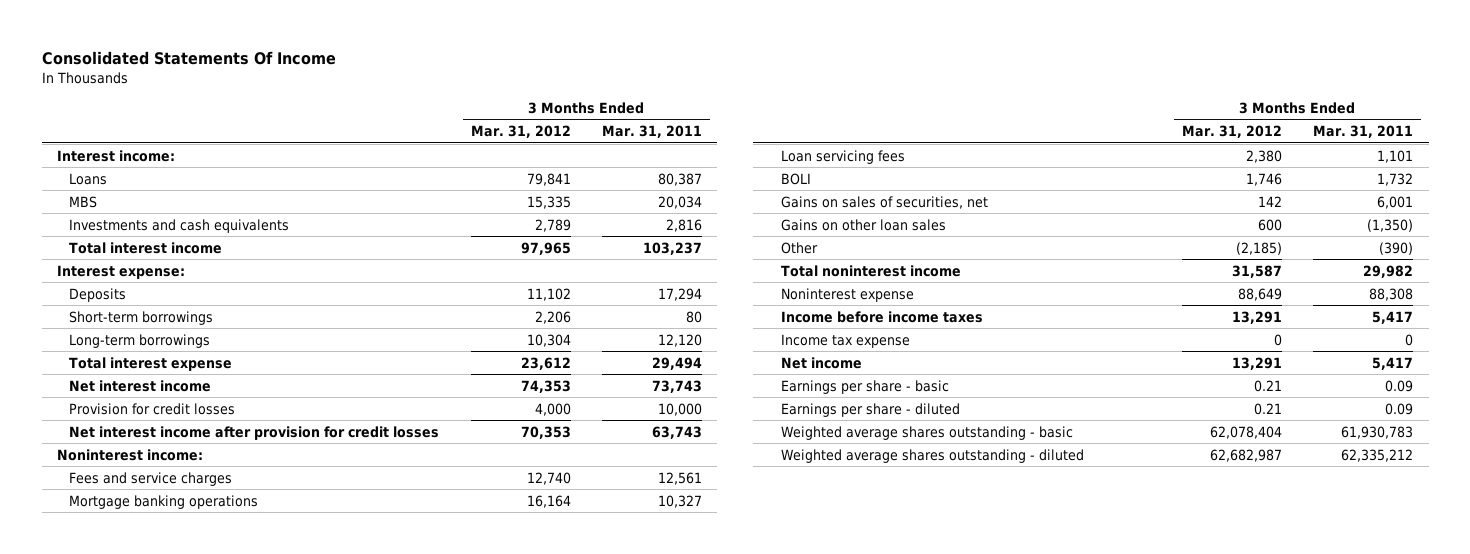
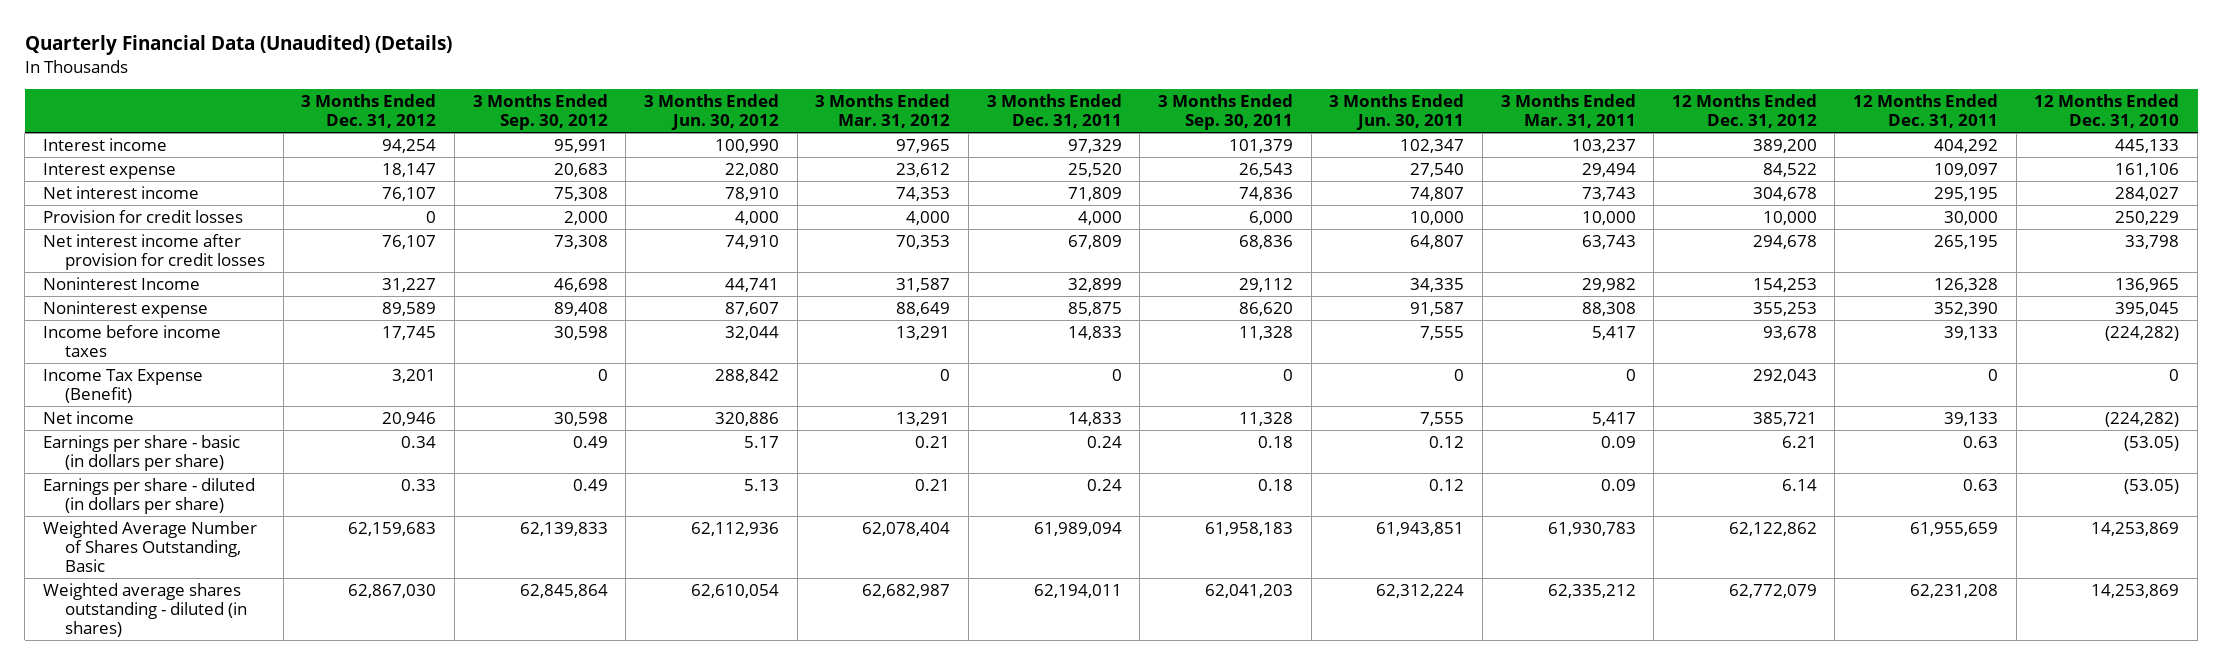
- Consolidated Statements Of Income
+ Quarterly Financial Data (Unaudited) (Details)
- | 3 Months Ended Mar. 31, 2012 | 3 Months Ended Mar. 31, 2011
+ | 3 Months Ended Dec. 31, 2012 | 3 Months Ended Sep. 30, 2012 | 3 Months Ended Jun. 30, 2012 | 3 Months Ended Mar. 31, 2012 | 3 Months Ended Dec. 31, 2011 | 3 Months Ended Sep. 30, 2011 | 3 Months Ended Jun. 30, 2011 | 3 Months Ended Mar. 31, 2011 | 12 Months Ended Dec. 31, 2012 | 12 Months Ended Dec. 31, 2011 | 12 Months Ended Dec. 31, 2010
- Interest income:
- Loans | 79,841 | 80,387
- MBS | 15,335 | 20,034
- Investments and cash equivalents | 2,789 | 2,816
- Total interest income | 97,965 | 103,237
- Interest expense:
- Deposits | 11,102 | 17,294
- Short-term borrowings | 2,206 | 80
- Long-term borrowings | 10,304 | 12,120
- Total interest expense | 23,612 | 29,494
+ Interest income | 94,254 | 95,991 | 100,990 | 97,965 | 97,329 | 101,379 | 102,347 | 103,237 | 389,200 | 404,292 | 445,133
+ Interest expense | 18,147 | 20,683 | 22,080 | 23,612 | 25,520 | 26,543 | 27,540 | 29,494 | 84,522 | 109,097 | 161,106
- Noninterest income:
- Fees and service charges | 12,740 | 12,561
- Mortgage banking operations | 16,164 | 10,327
- Loan servicing fees | 2,380 | 1,101
- BOLI | 1,746 | 1,732
- Gains on sales of securities, net | 142 | 6,001
- Gains on other loan sales | 600 | (1,350)
- Other | (2,185) | (390)
- Total noninterest income | 31,587 | 29,982
+ Noninterest Income | 31,227 | 46,698 | 44,741 | 31,587 | 32,899 | 29,112 | 34,335 | 29,982 | 154,253 | 126,328 | 136,965
- Income tax expense | 0 | 0
+ Income Tax Expense (Benefit) | 3,201 | 0 | 288,842 | 0 | 0 | 0 | 0 | 0 | 292,043 | 0 | 0
- Earnings per share - basic | 0.21 | 0.09
- Earnings per share - diluted | 0.21 | 0.09
- Weighted average shares outstanding - basic | 62,078,404 | 61,930,783
- Weighted average shares outstanding - diluted | 62,682,987 | 62,335,212
+ Earnings per share - basic (in dollars per share) | 0.34 | 0.49 | 5.17 | 0.21 | 0.24 | 0.18 | 0.12 | 0.09 | 6.21 | 0.63 | (53.05)
+ Earnings per share - diluted (in dollars per share) | 0.33 | 0.49 | 5.13 | 0.21 | 0.24 | 0.18 | 0.12 | 0.09 | 6.14 | 0.63 | (53.05)
+ Weighted Average Number of Shares Outstanding, Basic | 62,159,683 | 62,139,833 | 62,112,936 | 62,078,404 | 61,989,094 | 61,958,183 | 61,943,851 | 61,930,783 | 62,122,862 | 61,955,659 | 14,253,869
+ Weighted average shares outstanding - diluted (in shares) | 62,867,030 | 62,845,864 | 62,610,054 | 62,682,987 | 62,194,011 | 62,041,203 | 62,312,224 | 62,335,212 | 62,772,079 | 62,231,208 | 14,253,869

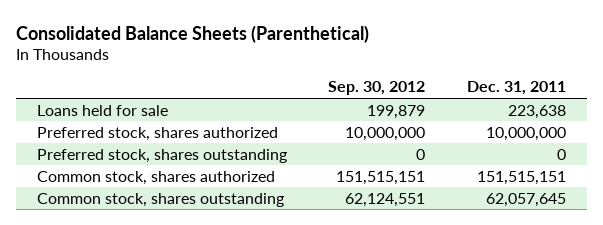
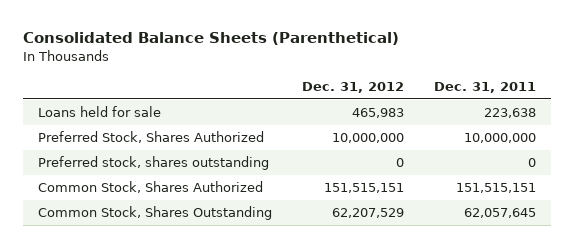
- | Sep. 30, 2012 | Dec. 31, 2011
+ | Dec. 31, 2012 | Dec. 31, 2011
- Preferred stock, shares authorized | 10,000,000 | 10,000,000
+ Preferred Stock, Shares Authorized | 10,000,000 | 10,000,000
- Common stock, shares authorized | 151,515,151 | 151,515,151
- Common stock, shares outstanding | 62,124,551 | 62,057,645
+ Common Stock, Shares Authorized | 151,515,151 | 151,515,151
+ Common Stock, Shares Outstanding | 62,207,529 | 62,057,645

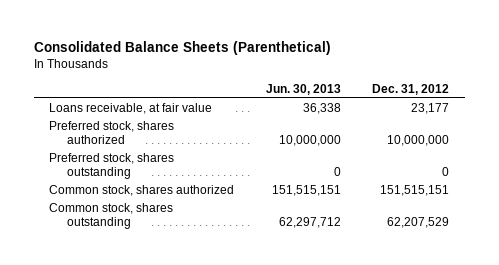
- | Dec. 31, 2012 | Dec. 31, 2011
+ | Jun. 30, 2013 | Dec. 31, 2012
- Loans held for sale | 465,983 | 223,638
- Preferred Stock, Shares Authorized | 10,000,000 | 10,000,000
+ Loans receivable, at fair value | 36,338 | 23,177
+ Preferred stock, shares authorized | 10,000,000 | 10,000,000
- Common Stock, Shares Authorized | 151,515,151 | 151,515,151
- Common Stock, Shares Outstanding | 62,207,529 | 62,057,645
+ Common stock, shares authorized | 151,515,151 | 151,515,151
+ Common stock, shares outstanding | 62,297,712 | 62,207,529

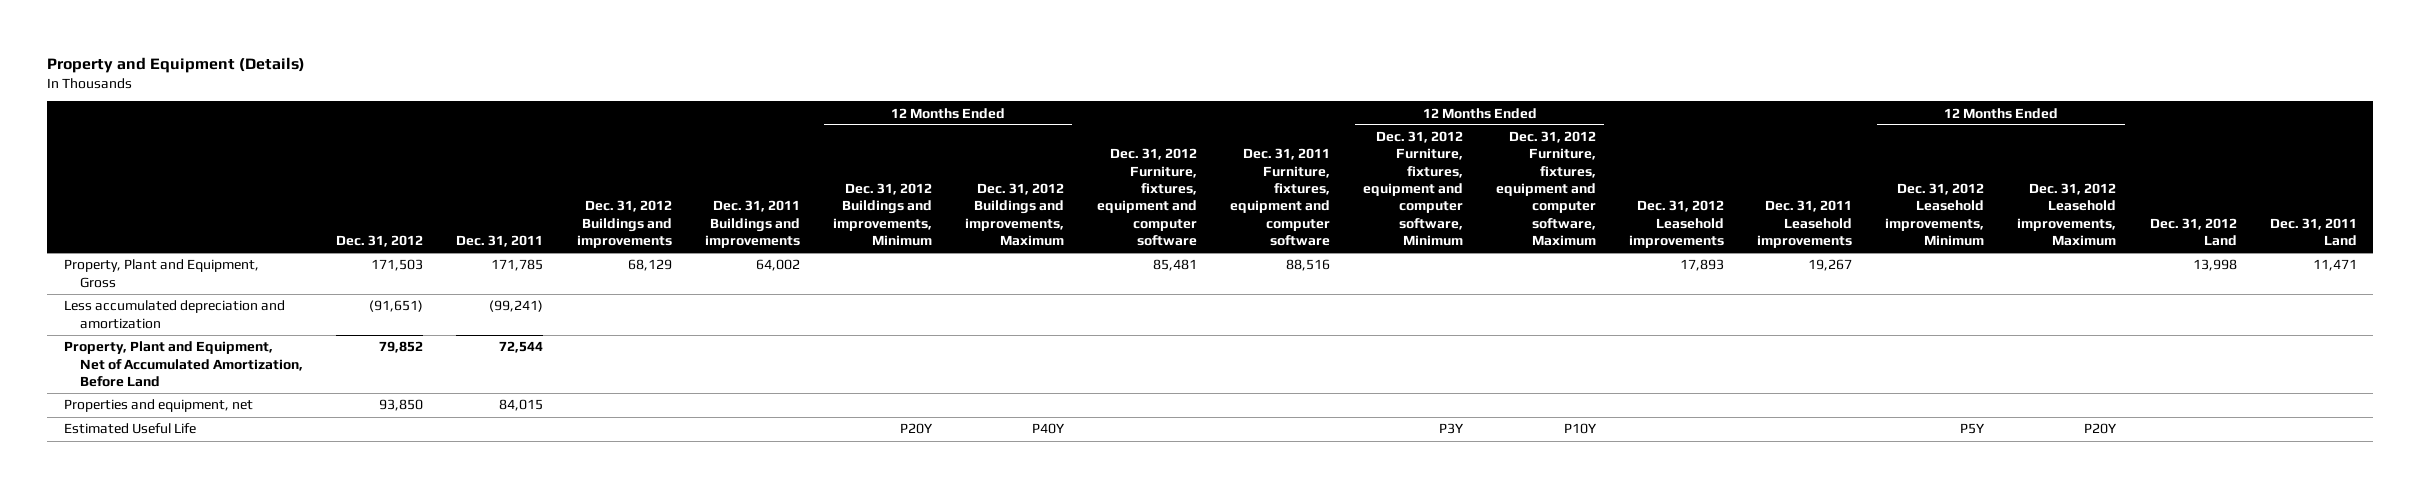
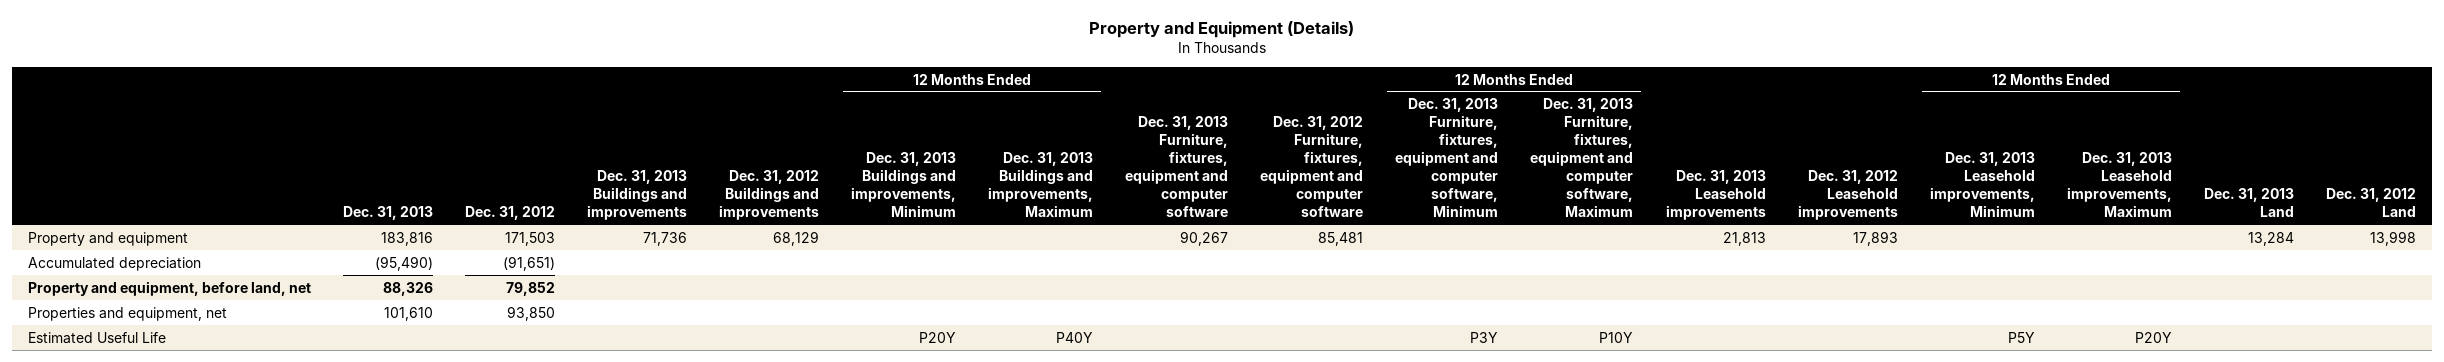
- | Dec. 31, 2012 | Dec. 31, 2011 | Dec. 31, 2012 Buildings and improvements | Dec. 31, 2011 Buildings and improvements | 12 Months Ended Dec. 31, 2012 Buildings and improvements, Minimum | 12 Months Ended Dec. 31, 2012 Buildings and improvements, Maximum | Dec. 31, 2012 Furniture, fixtures, equipment and computer software | Dec. 31, 2011 Furniture, fixtures, equipment and computer software | 12 Months Ended Dec. 31, 2012 Furniture, fixtures, equipment and computer software, Minimum | 12 Months Ended Dec. 31, 2012 Furniture, fixtures, equipment and computer software, Maximum | Dec. 31, 2012 Leasehold improvements | Dec. 31, 2011 Leasehold improvements | 12 Months Ended Dec. 31, 2012 Leasehold improvements, Minimum | 12 Months Ended Dec. 31, 2012 Leasehold improvements, Maximum | Dec. 31, 2012 Land | Dec. 31, 2011 Land
+ | Dec. 31, 2013 | Dec. 31, 2012 | Dec. 31, 2013 Buildings and improvements | Dec. 31, 2012 Buildings and improvements | 12 Months Ended Dec. 31, 2013 Buildings and improvements, Minimum | 12 Months Ended Dec. 31, 2013 Buildings and improvements, Maximum | Dec. 31, 2013 Furniture, fixtures, equipment and computer software | Dec. 31, 2012 Furniture, fixtures, equipment and computer software | 12 Months Ended Dec. 31, 2013 Furniture, fixtures, equipment and computer software, Minimum | 12 Months Ended Dec. 31, 2013 Furniture, fixtures, equipment and computer software, Maximum | Dec. 31, 2013 Leasehold improvements | Dec. 31, 2012 Leasehold improvements | 12 Months Ended Dec. 31, 2013 Leasehold improvements, Minimum | 12 Months Ended Dec. 31, 2013 Leasehold improvements, Maximum | Dec. 31, 2013 Land | Dec. 31, 2012 Land
- Property, Plant and Equipment, Gross | 171,503 | 171,785 | 68,129 | 64,002 | | | 85,481 | 88,516 | | | 17,893 | 19,267 | | | 13,998 | 11,471
- Less accumulated depreciation and amortization | (91,651) | (99,241) | | | | | | | | | | | | | |
- Property, Plant and Equipment, Net of Accumulated Amortization, Before Land | 79,852 | 72,544 | | | | | | | | | | | | | |
+ Property and equipment | 183,816 | 171,503 | 71,736 | 68,129 | | | 90,267 | 85,481 | | | 21,813 | 17,893 | | | 13,284 | 13,998
+ Accumulated depreciation | (95,490) | (91,651) | | | | | | | | | | | | | |
+ Property and equipment, before land, net | 88,326 | 79,852 | | | | | | | | | | | | | |

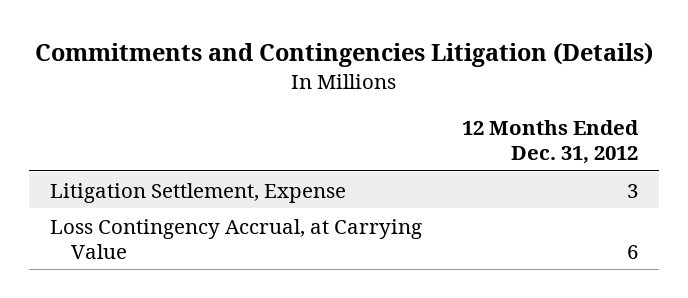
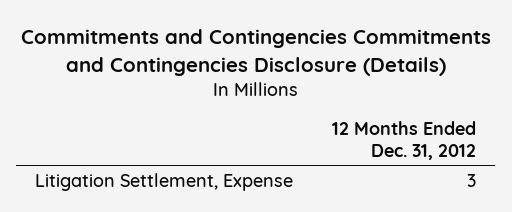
- Commitments and Contingencies Litigation (Details)
+ Commitments and Contingencies Commitments and Contingencies Disclosure (Details)
- Loss Contingency Accrual, at Carrying Value | 6

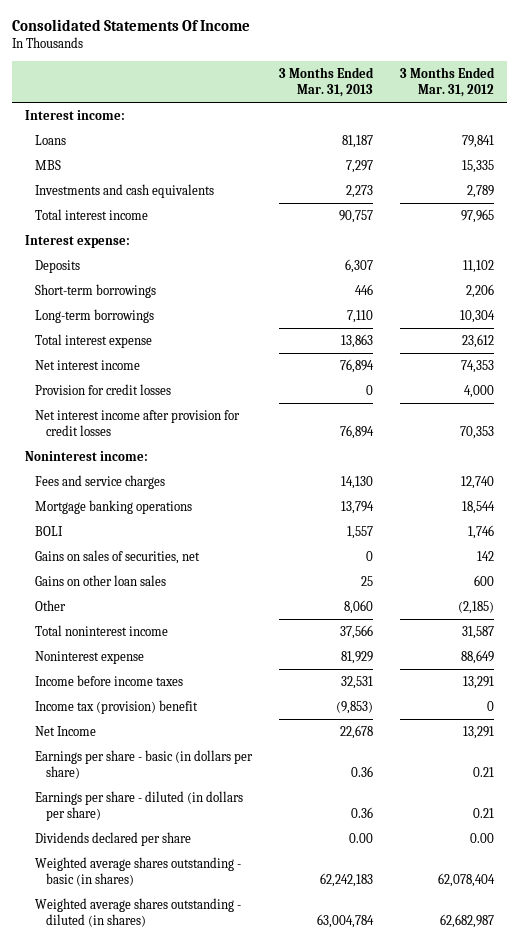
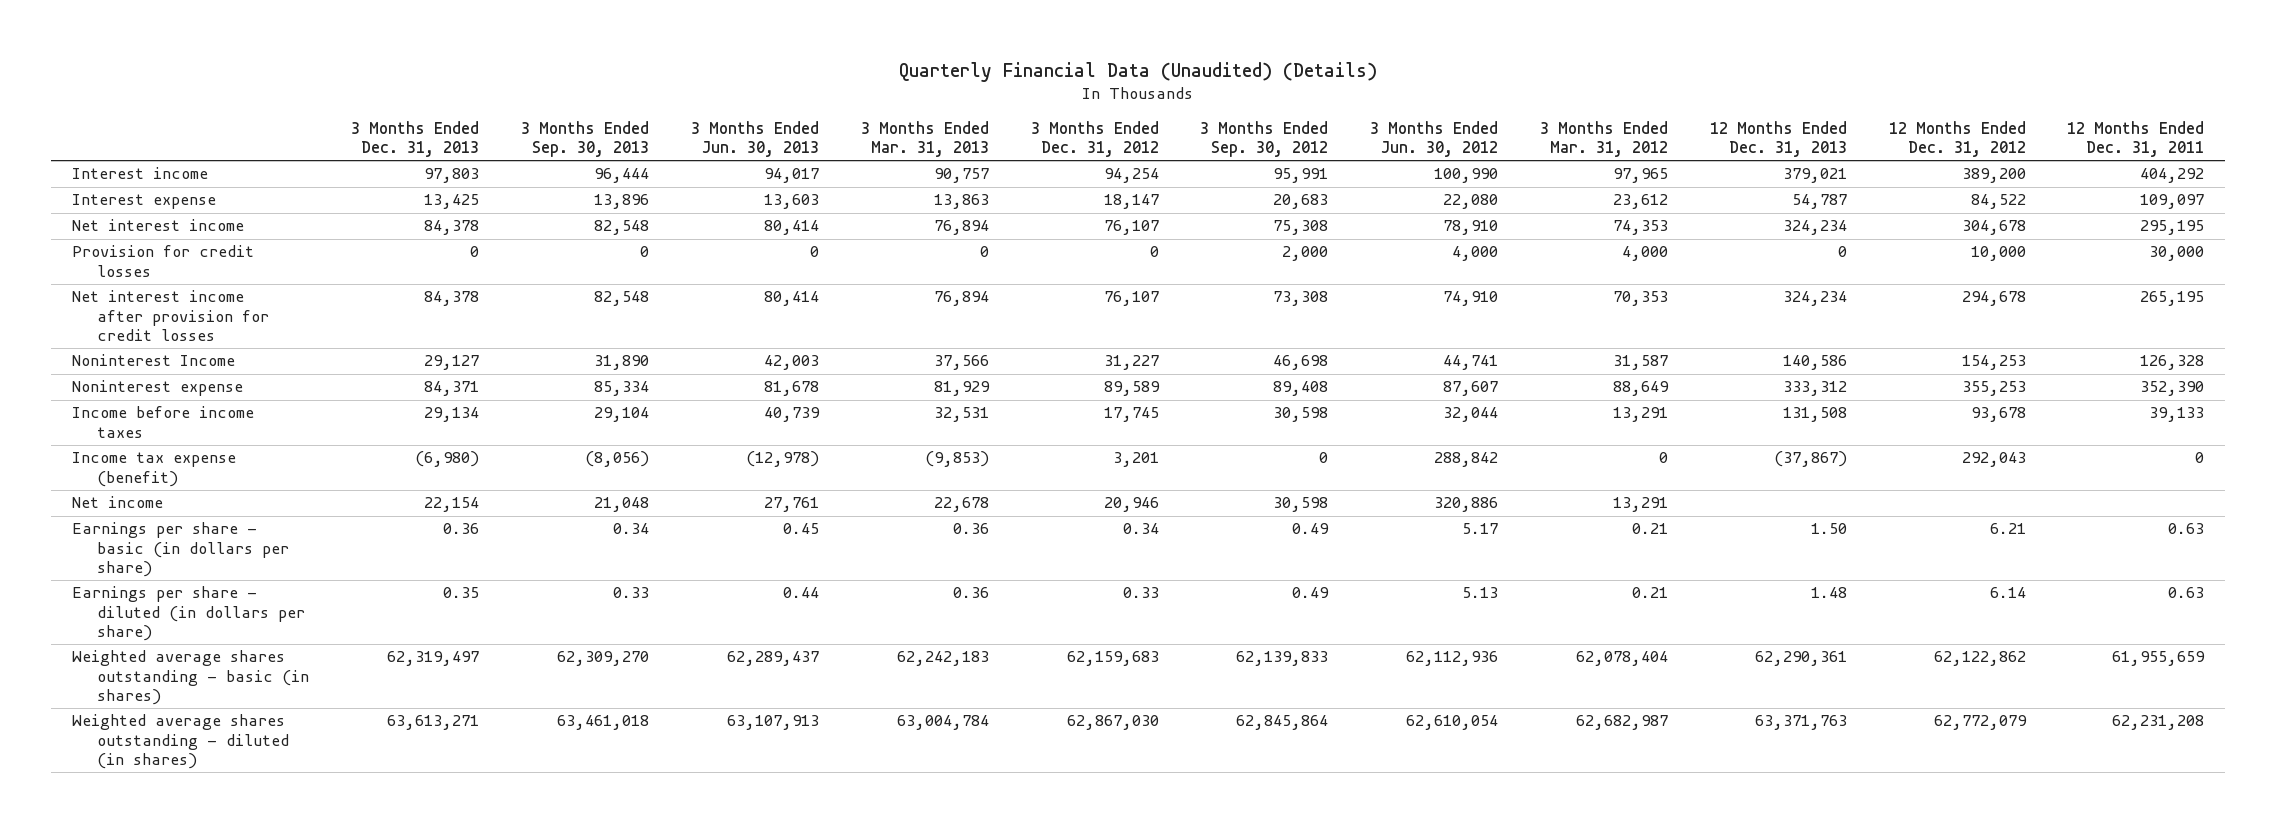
- Consolidated Statements Of Income
+ Quarterly Financial Data (Unaudited) (Details)
- | 3 Months Ended Mar. 31, 2013 | 3 Months Ended Mar. 31, 2012
+ | 3 Months Ended Dec. 31, 2013 | 3 Months Ended Sep. 30, 2013 | 3 Months Ended Jun. 30, 2013 | 3 Months Ended Mar. 31, 2013 | 3 Months Ended Dec. 31, 2012 | 3 Months Ended Sep. 30, 2012 | 3 Months Ended Jun. 30, 2012 | 3 Months Ended Mar. 31, 2012 | 12 Months Ended Dec. 31, 2013 | 12 Months Ended Dec. 31, 2012 | 12 Months Ended Dec. 31, 2011
- Interest income:
- Loans | 81,187 | 79,841
- MBS | 7,297 | 15,335
- Investments and cash equivalents | 2,273 | 2,789
- Total interest income | 90,757 | 97,965
- Interest expense:
- Deposits | 6,307 | 11,102
- Short-term borrowings | 446 | 2,206
- Long-term borrowings | 7,110 | 10,304
- Total interest expense | 13,863 | 23,612
+ Interest income | 97,803 | 96,444 | 94,017 | 90,757 | 94,254 | 95,991 | 100,990 | 97,965 | 379,021 | 389,200 | 404,292
+ Interest expense | 13,425 | 13,896 | 13,603 | 13,863 | 18,147 | 20,683 | 22,080 | 23,612 | 54,787 | 84,522 | 109,097
- Noninterest income:
- Fees and service charges | 14,130 | 12,740
- Mortgage banking operations | 13,794 | 18,544
- BOLI | 1,557 | 1,746
- Gains on sales of securities, net | 0 | 142
- Gains on other loan sales | 25 | 600
- Other | 8,060 | (2,185)
- Total noninterest income | 37,566 | 31,587
+ Noninterest Income | 29,127 | 31,890 | 42,003 | 37,566 | 31,227 | 46,698 | 44,741 | 31,587 | 140,586 | 154,253 | 126,328
- Income tax (provision) benefit | (9,853) | 0
- Net Income | 22,678 | 13,291
+ Income tax expense (benefit) | (6,980) | (8,056) | (12,978) | (9,853) | 3,201 | 0 | 288,842 | 0 | (37,867) | 292,043 | 0
+ Net income | 22,154 | 21,048 | 27,761 | 22,678 | 20,946 | 30,598 | 320,886 | 13,291 | | |
- Dividends declared per share | 0.00 | 0.00

